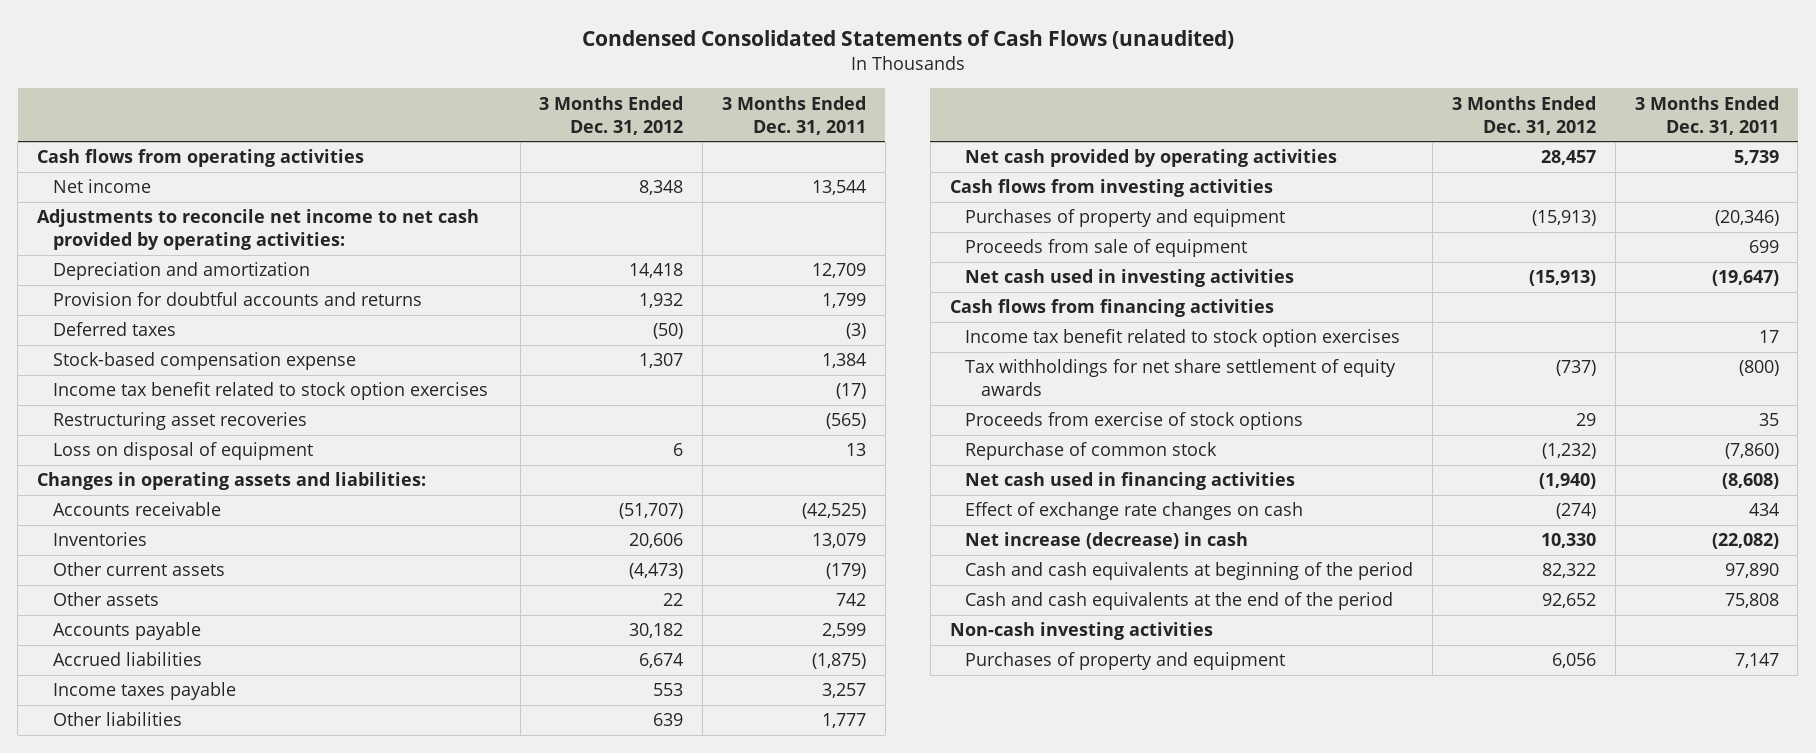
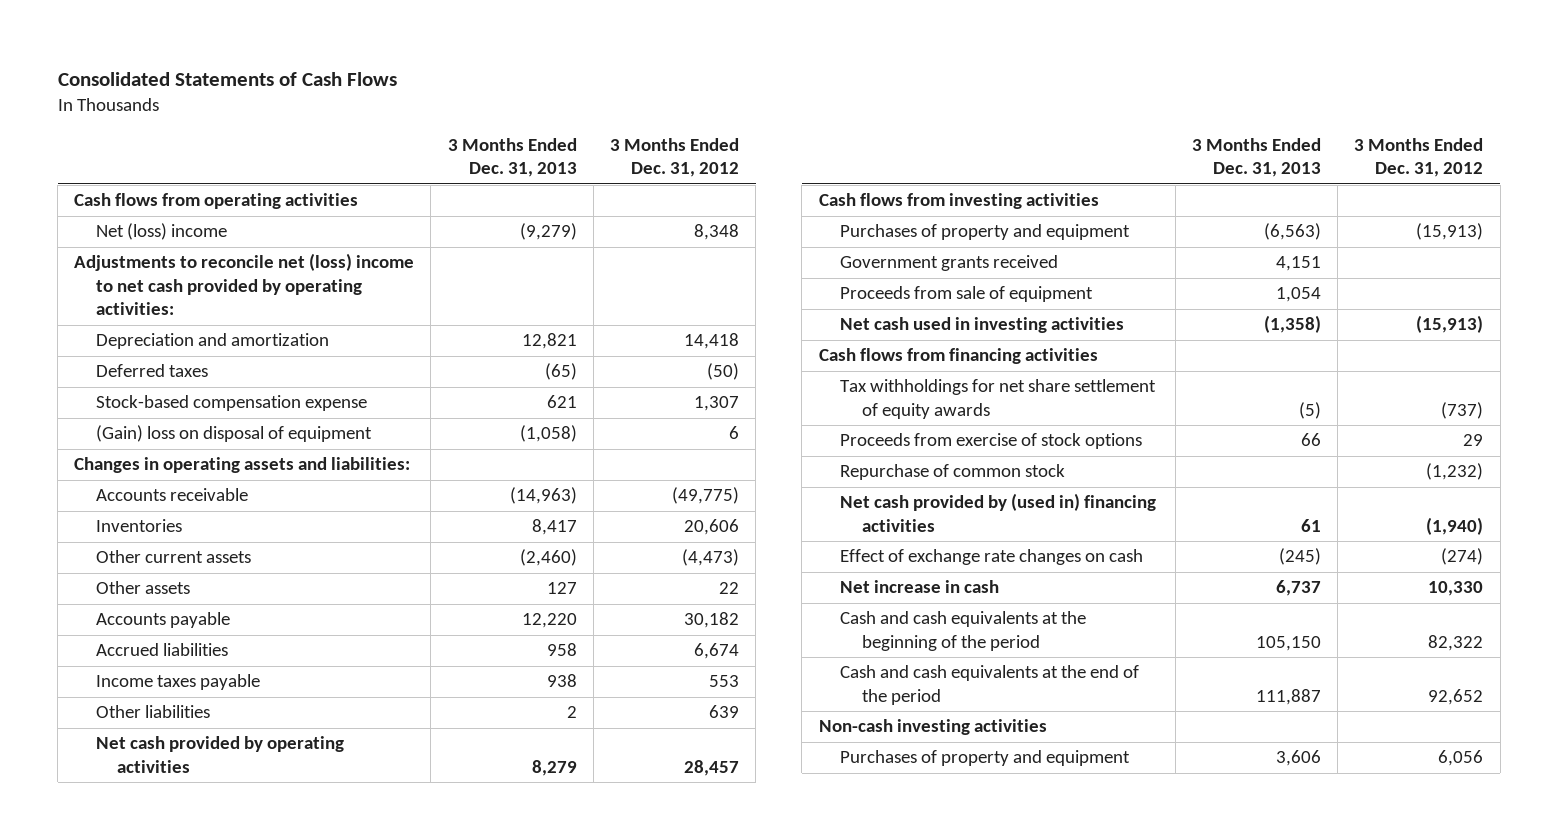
- Condensed Consolidated Statements of Cash Flows (unaudited)
+ Consolidated Statements of Cash Flows
- | 3 Months Ended Dec. 31, 2012 | 3 Months Ended Dec. 31, 2011
+ | 3 Months Ended Dec. 31, 2013 | 3 Months Ended Dec. 31, 2012
- Net income | 8,348 | 13,544
- Adjustments to reconcile net income to net cash provided by operating activities:
+ Net (loss) income | (9,279) | 8,348
+ Adjustments to reconcile net (loss) income to net cash provided by operating activities:
- Provision for doubtful accounts and returns | 1,932 | 1,799
- Income tax benefit related to stock option exercises | | (17)
- Restructuring asset recoveries | | (565)
- Loss on disposal of equipment | 6 | 13
+ (Gain) loss on disposal of equipment | (1,058) | 6
- Accounts receivable | (51,707) | (42,525)
+ Accounts receivable | (14,963) | (49,775)
+ Government grants received | 4,151 |
- Income tax benefit related to stock option exercises | | 17
- Net cash used in financing activities | (1,940) | (8,608)
+ Net cash provided by (used in) financing activities | 61 | (1,940)
- Net increase (decrease) in cash | 10,330 | (22,082)
- Cash and cash equivalents at beginning of the period | 82,322 | 97,890
+ Net increase in cash | 6,737 | 10,330
+ Cash and cash equivalents at the beginning of the period | 105,150 | 82,322

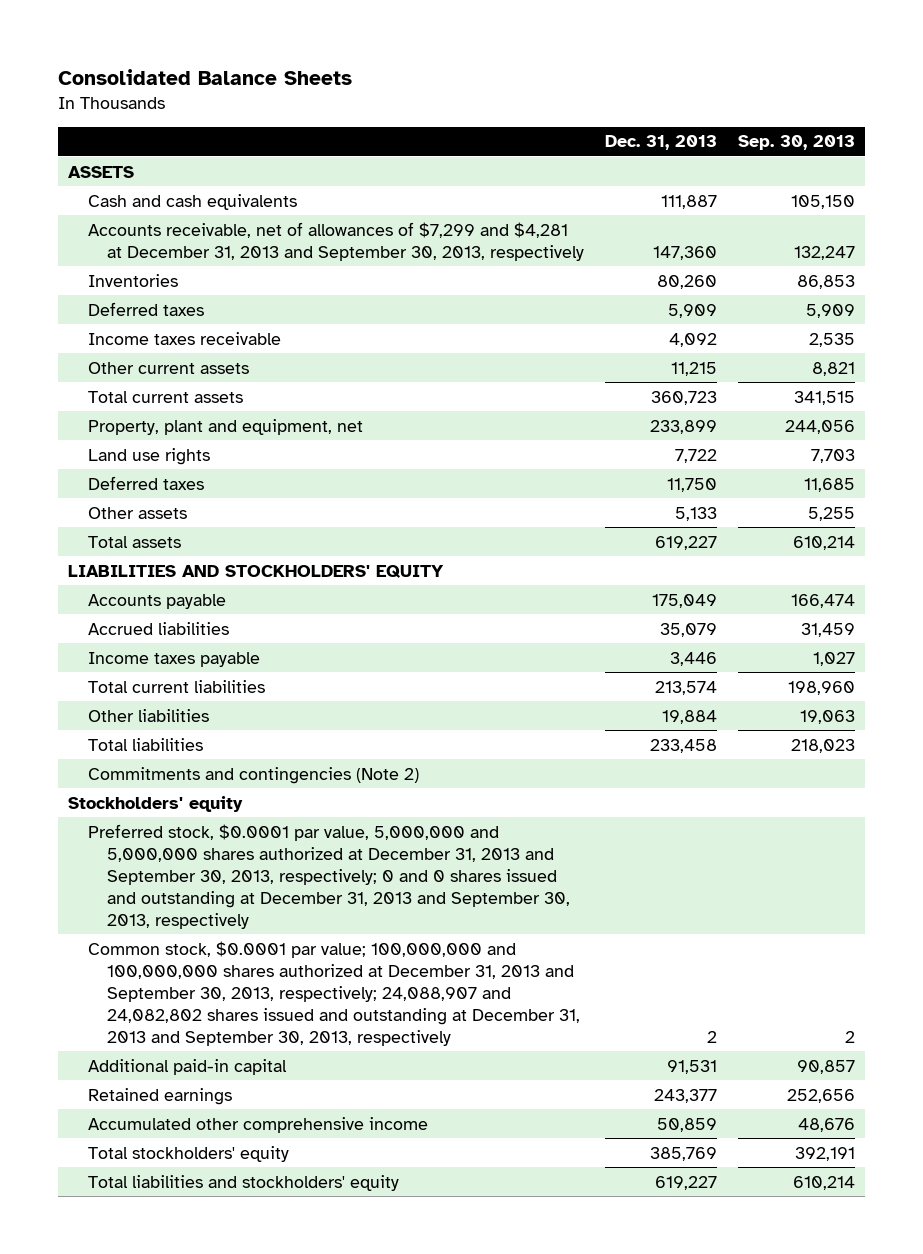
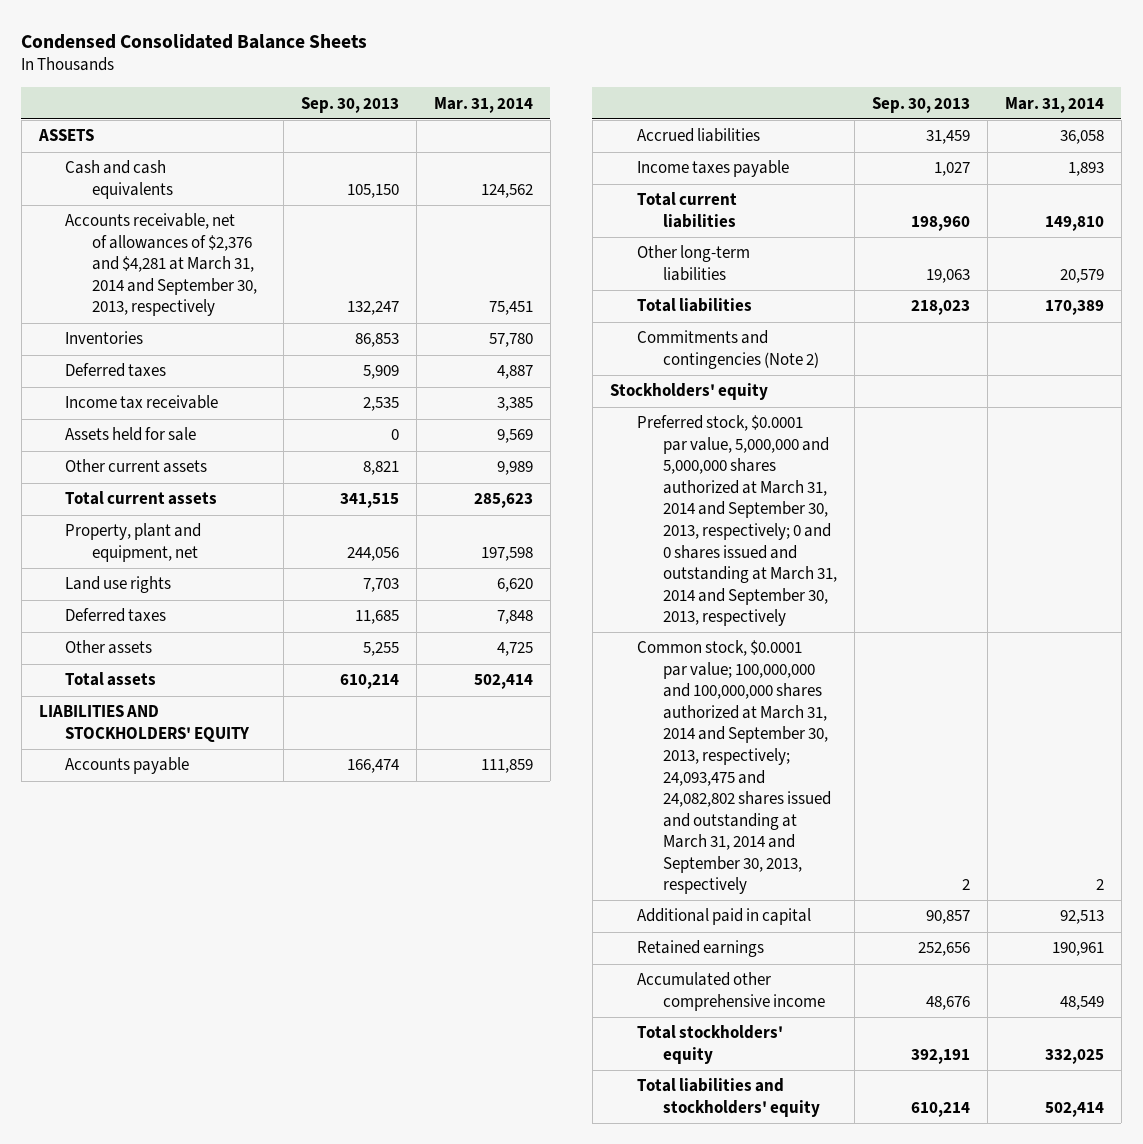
- Consolidated Balance Sheets
+ Condensed Consolidated Balance Sheets
- | Dec. 31, 2013 | Sep. 30, 2013
+ | Sep. 30, 2013 | Mar. 31, 2014
- Accounts receivable, net of allowances of $7,299 and $4,281 at December 31, 2013 and September 30, 2013, respectively | 147,360 | 132,247
+ Accounts receivable, net of allowances of $2,376 and $4,281 at March 31, 2014 and September 30, 2013, respectively | 132,247 | 75,451
- Income taxes receivable | 4,092 | 2,535
+ Income tax receivable | 2,535 | 3,385
+ Assets held for sale | 0 | 9,569
- Other liabilities | 19,884 | 19,063
+ Other long-term liabilities | 19,063 | 20,579
- Preferred stock, $0.0001 par value, 5,000,000 and 5,000,000 shares authorized at December 31, 2013 and September 30, 2013, respectively; 0 and 0 shares issued and outstanding at December 31, 2013 and September 30, 2013, respectively
- Common stock, $0.0001 par value; 100,000,000 and 100,000,000 shares authorized at December 31, 2013 and September 30, 2013, respectively; 24,088,907 and 24,082,802 shares issued and outstanding at December 31, 2013 and September 30, 2013, respectively | 2 | 2
- Additional paid-in capital | 91,531 | 90,857
+ Preferred stock, $0.0001 par value, 5,000,000 and 5,000,000 shares authorized at March 31, 2014 and September 30, 2013, respectively; 0 and 0 shares issued and outstanding at March 31, 2014 and September 30, 2013, respectively
+ Common stock, $0.0001 par value; 100,000,000 and 100,000,000 shares authorized at March 31, 2014 and September 30, 2013, respectively; 24,093,475 and 24,082,802 shares issued and outstanding at March 31, 2014 and September 30, 2013, respectively | 2 | 2
+ Additional paid in capital | 90,857 | 92,513

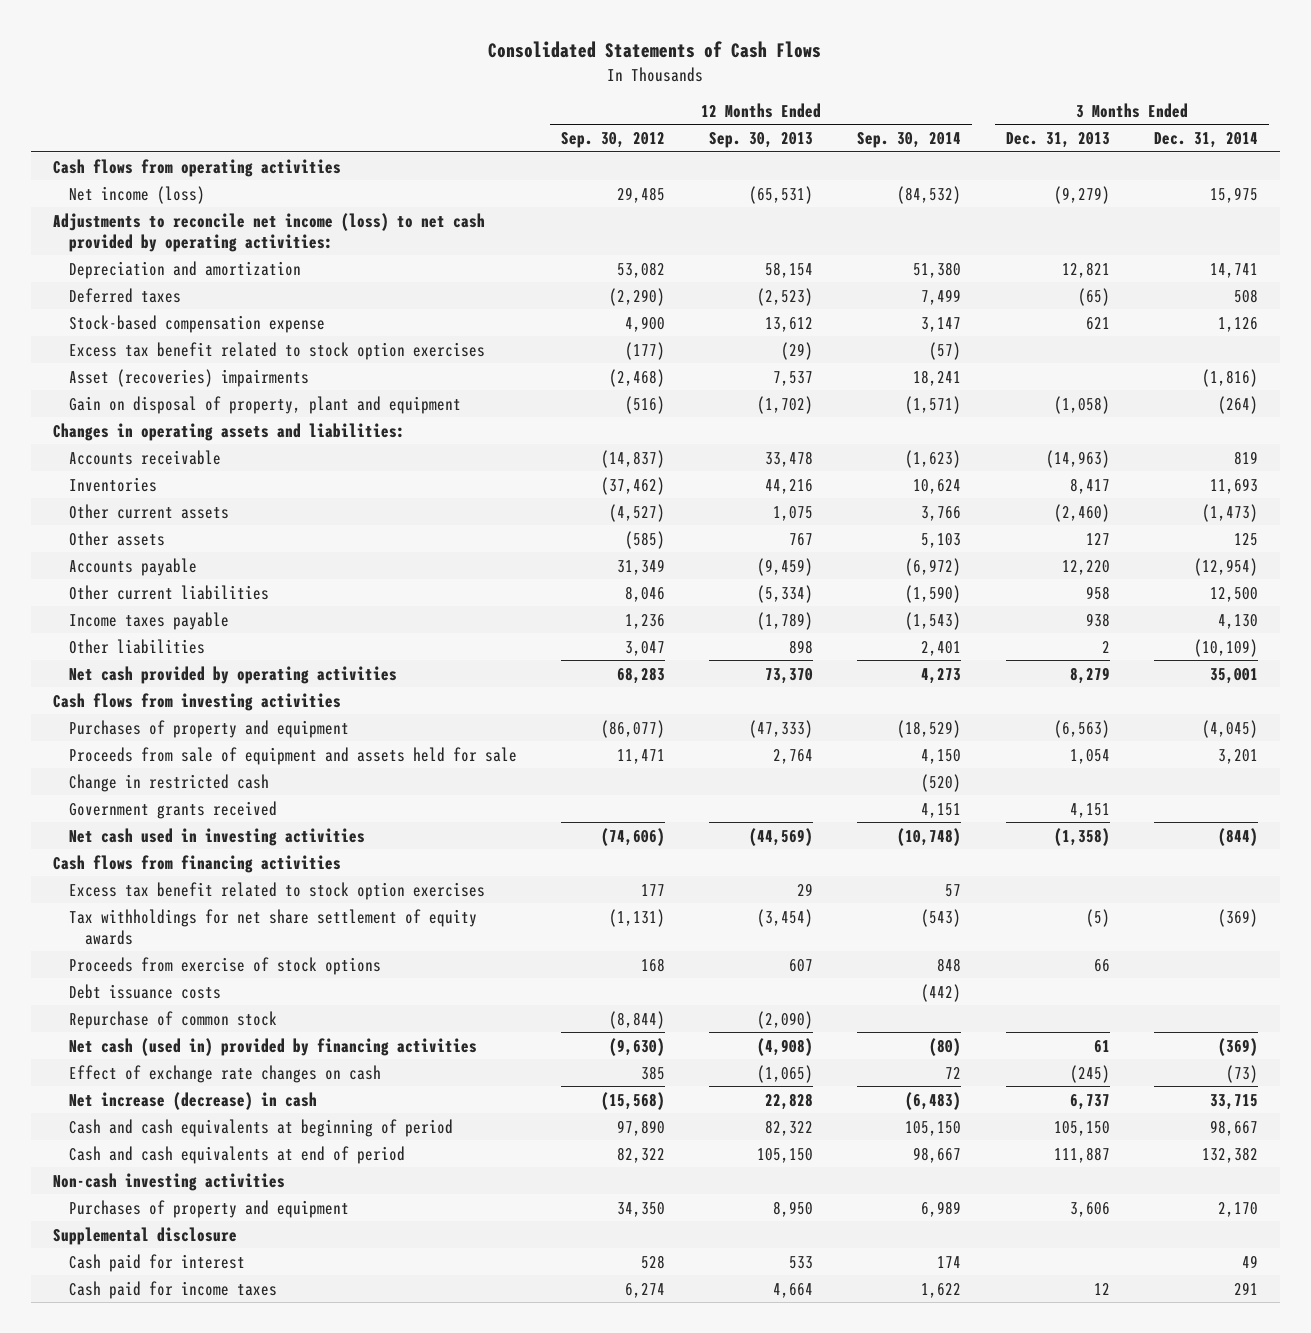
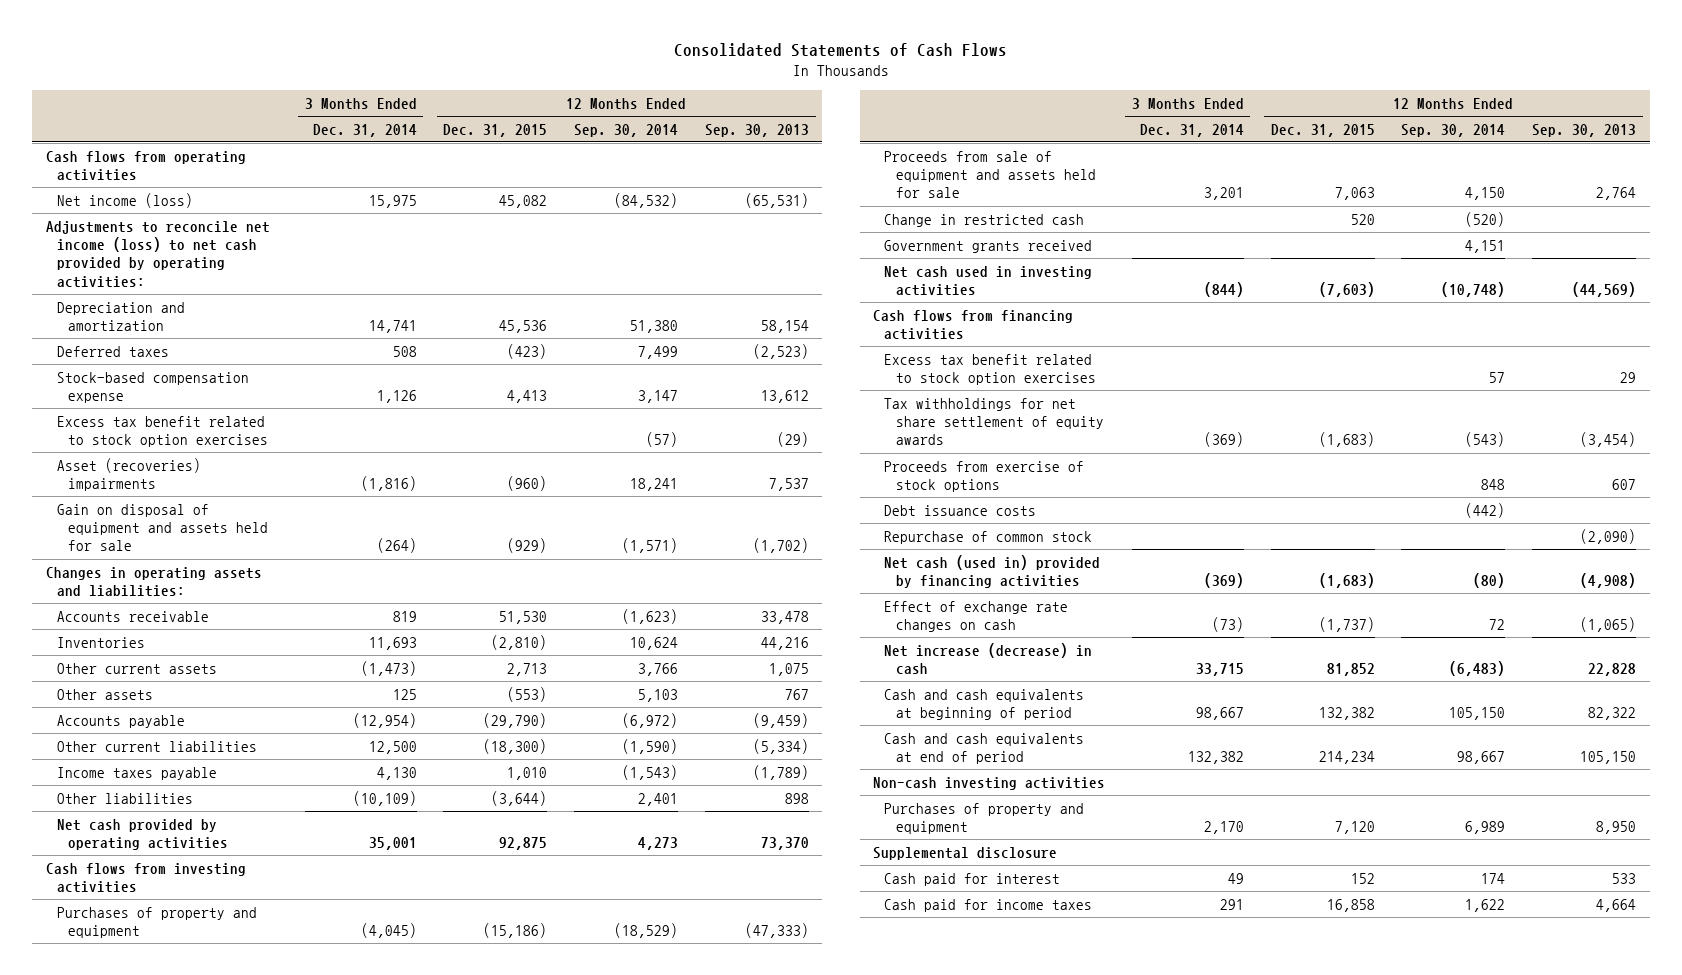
- | 12 Months Ended Sep. 30, 2012 | 12 Months Ended Sep. 30, 2013 | 12 Months Ended Sep. 30, 2014 | 3 Months Ended Dec. 31, 2013 | 3 Months Ended Dec. 31, 2014
+ | 3 Months Ended Dec. 31, 2014 | 12 Months Ended Dec. 31, 2015 | 12 Months Ended Sep. 30, 2014 | 12 Months Ended Sep. 30, 2013
- Gain on disposal of property, plant and equipment | (516) | (1,702) | (1,571) | (1,058) | (264)
+ Gain on disposal of equipment and assets held for sale | (264) | (929) | (1,571) | (1,702)

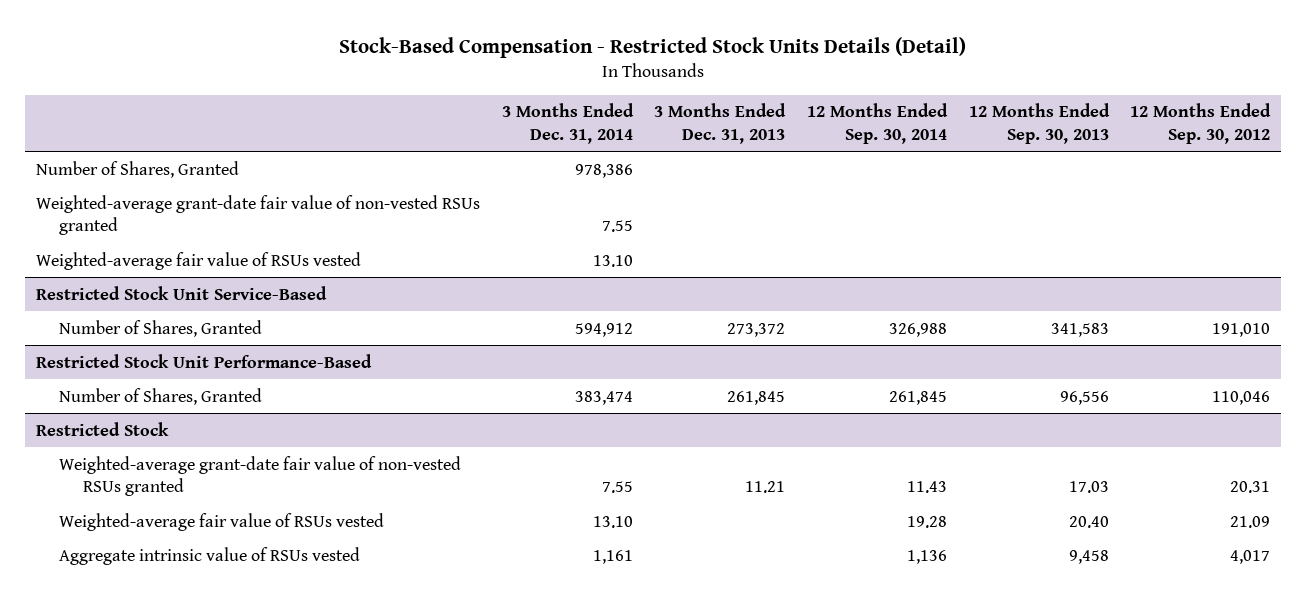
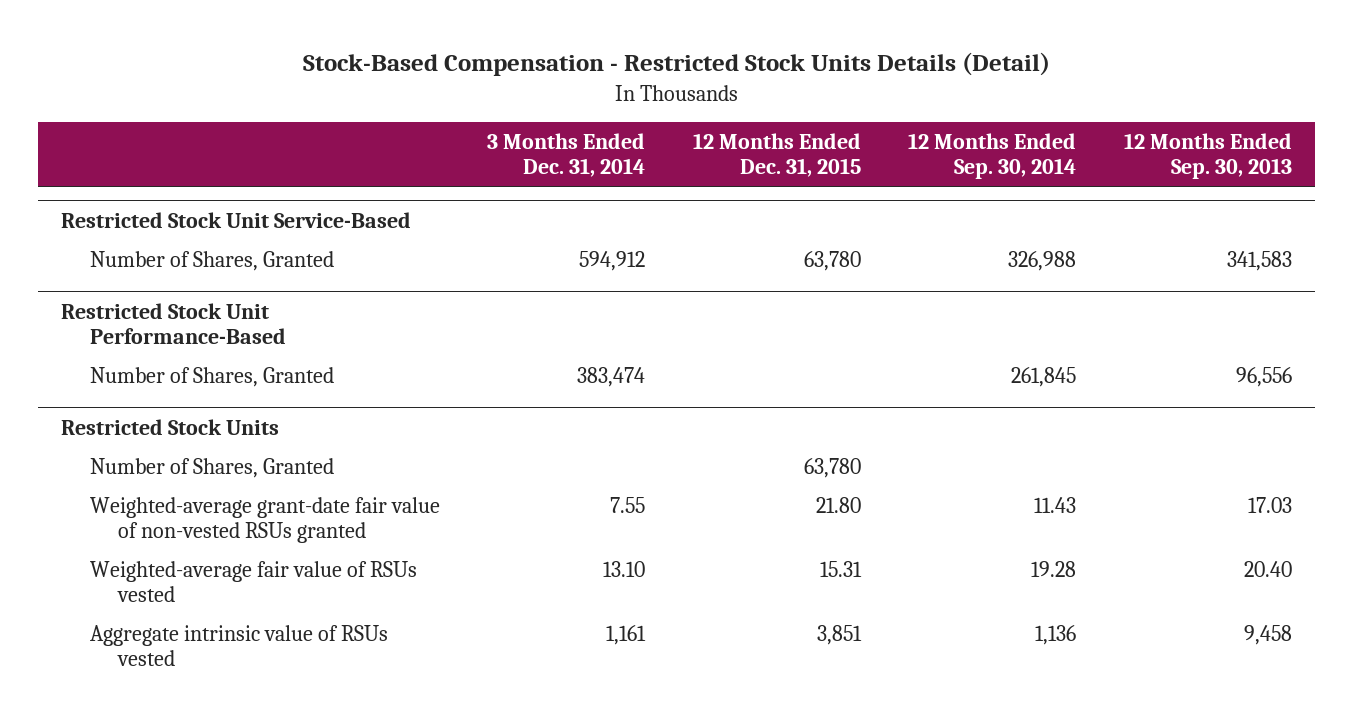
- | 3 Months Ended Dec. 31, 2014 | 3 Months Ended Dec. 31, 2013 | 12 Months Ended Sep. 30, 2014 | 12 Months Ended Sep. 30, 2013 | 12 Months Ended Sep. 30, 2012
+ | 3 Months Ended Dec. 31, 2014 | 12 Months Ended Dec. 31, 2015 | 12 Months Ended Sep. 30, 2014 | 12 Months Ended Sep. 30, 2013
- Number of Shares, Granted | 978,386 | | | |
- Weighted-average grant-date fair value of non-vested RSUs granted | 7.55 | | | |
- Weighted-average fair value of RSUs vested | 13.10 | | | |
- Restricted Stock
+ Restricted Stock Units
+ Number of Shares, Granted | | 63,780 | |

